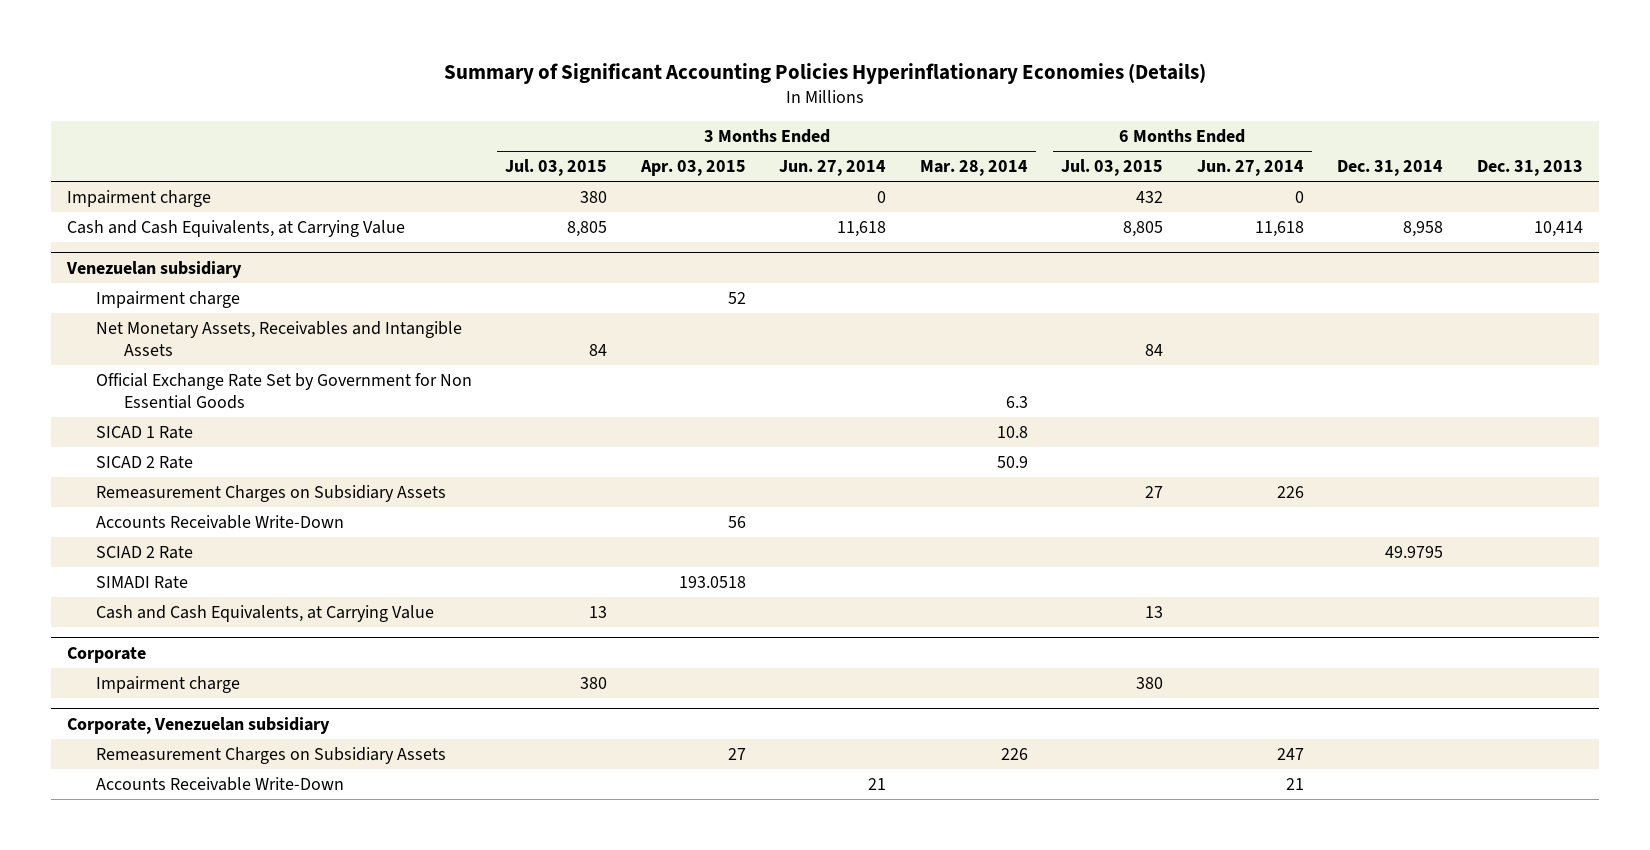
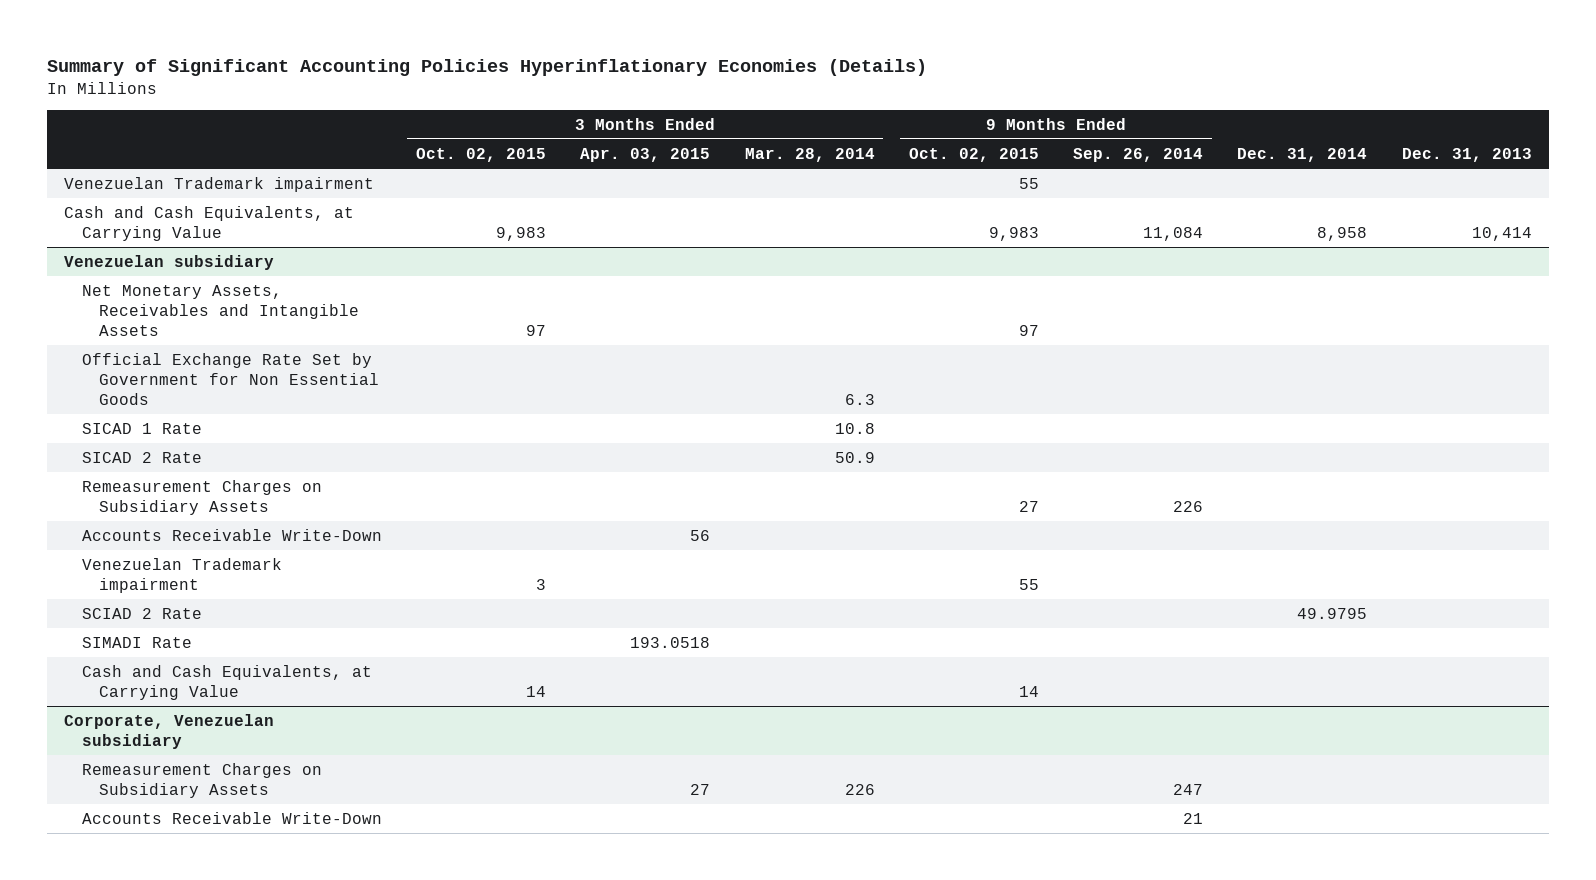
- | 3 Months Ended Jul. 03, 2015 | 3 Months Ended Apr. 03, 2015 | 3 Months Ended Jun. 27, 2014 | 3 Months Ended Mar. 28, 2014 | 6 Months Ended Jul. 03, 2015 | 6 Months Ended Jun. 27, 2014 | Dec. 31, 2014 | Dec. 31, 2013
+ | 3 Months Ended Oct. 02, 2015 | 3 Months Ended Apr. 03, 2015 | 3 Months Ended Mar. 28, 2014 | 9 Months Ended Oct. 02, 2015 | 9 Months Ended Sep. 26, 2014 | Dec. 31, 2014 | Dec. 31, 2013
- Impairment charge | 380 | | 0 | | 432 | 0 | |
+ Venezuelan Trademark impairment | | | | 55 | | |
@ Venezuelan subsidiary
- Impairment charge | | 52 | | | | | |
+ Venezuelan Trademark impairment | 3 | | | 55 | | |
- Corporate
- Impairment charge | 380 | | | | 380 | | |

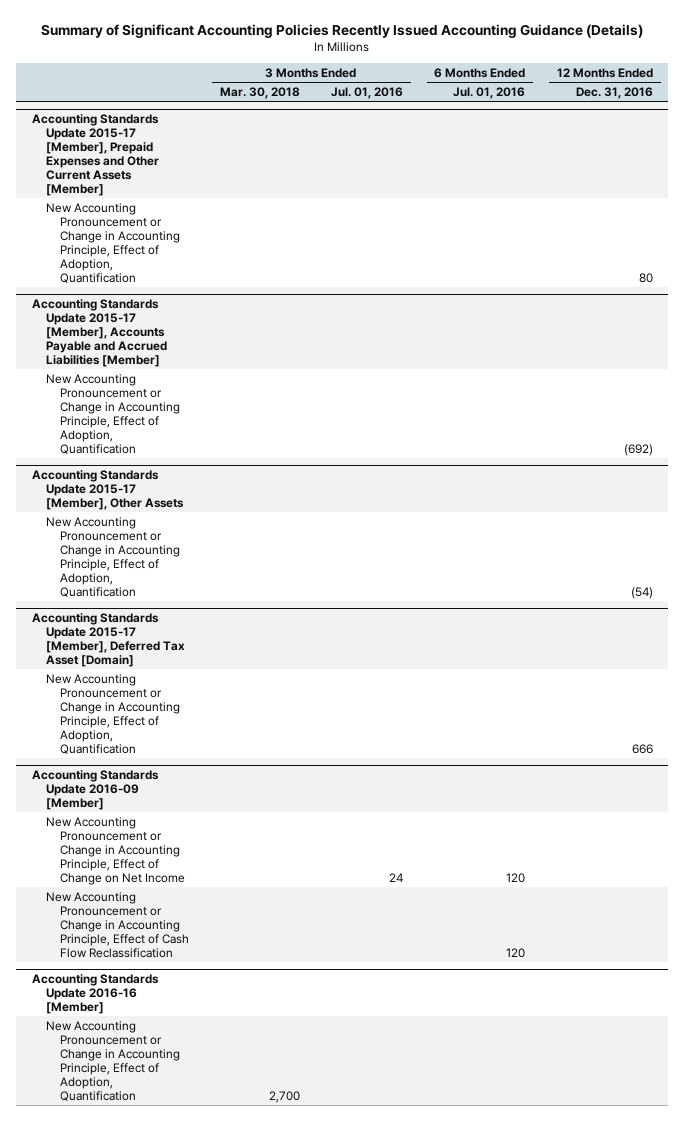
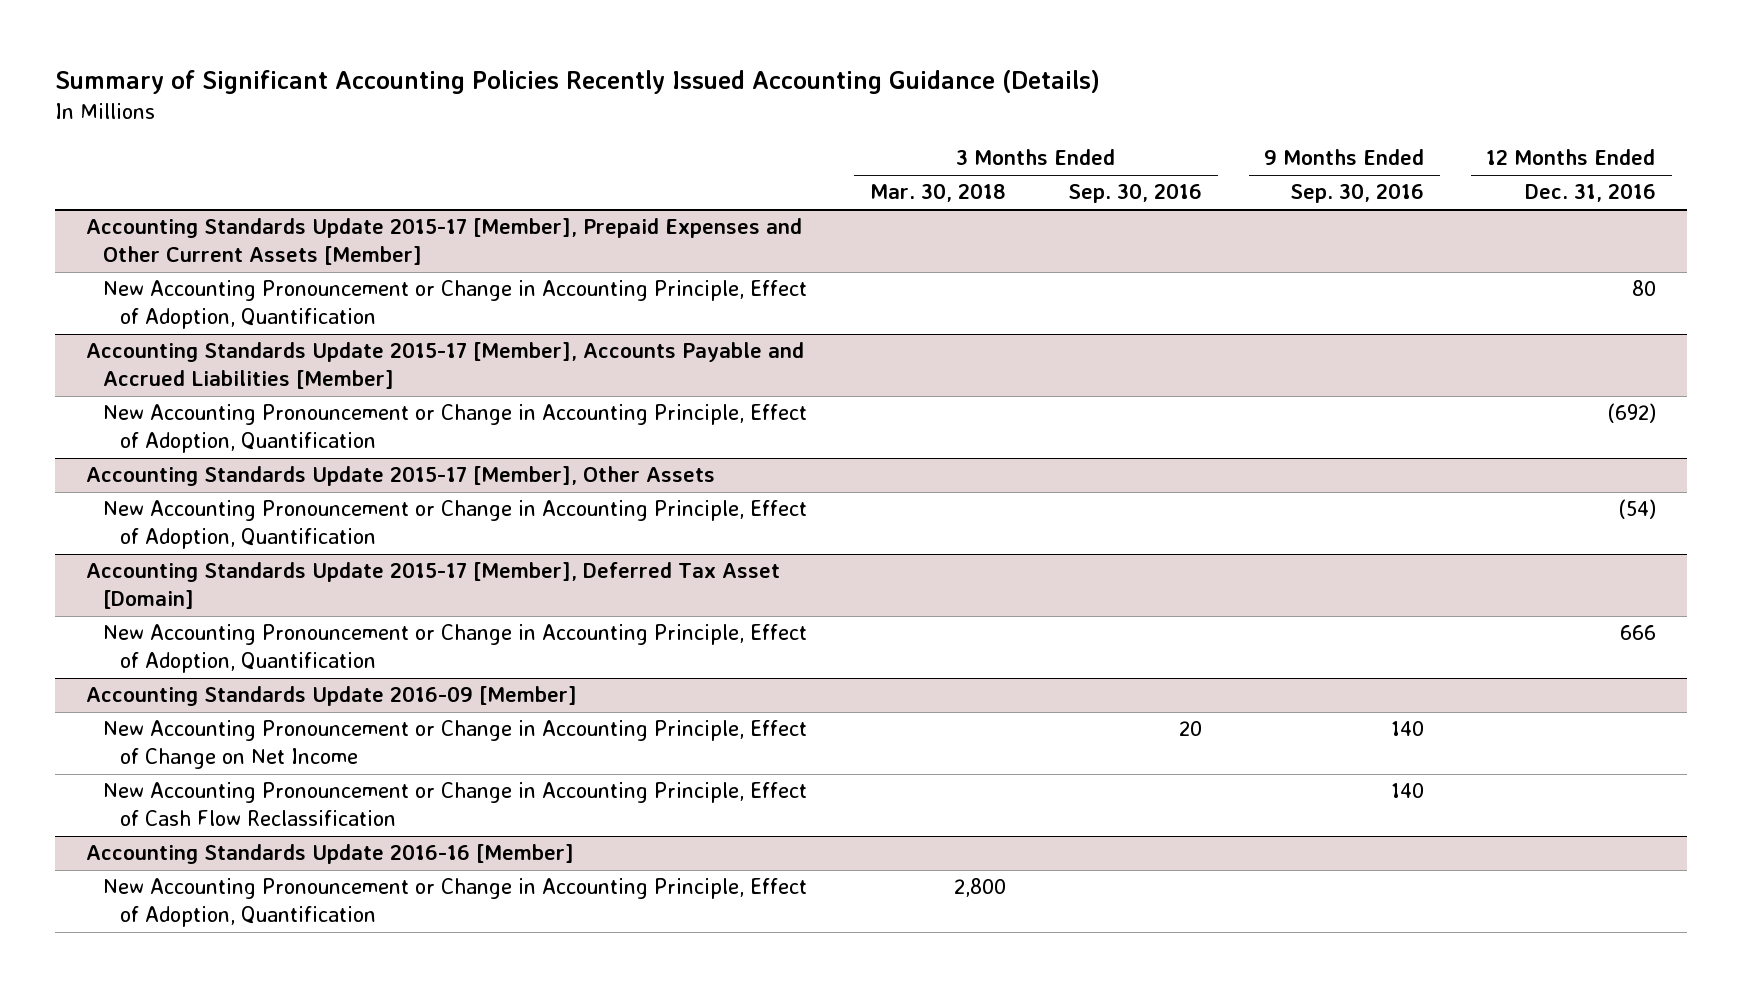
- | 3 Months Ended Mar. 30, 2018 | 3 Months Ended Jul. 01, 2016 | 6 Months Ended Jul. 01, 2016 | 12 Months Ended Dec. 31, 2016
+ | 3 Months Ended Mar. 30, 2018 | 3 Months Ended Sep. 30, 2016 | 9 Months Ended Sep. 30, 2016 | 12 Months Ended Dec. 31, 2016
@ Accounting Standards Update 2016-16 [Member]
- New Accounting Pronouncement or Change in Accounting Principle, Effect of Adoption, Quantification | 2,700 | | |
+ New Accounting Pronouncement or Change in Accounting Principle, Effect of Adoption, Quantification | 2,800 | | |

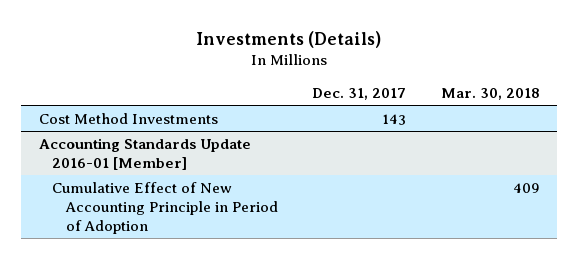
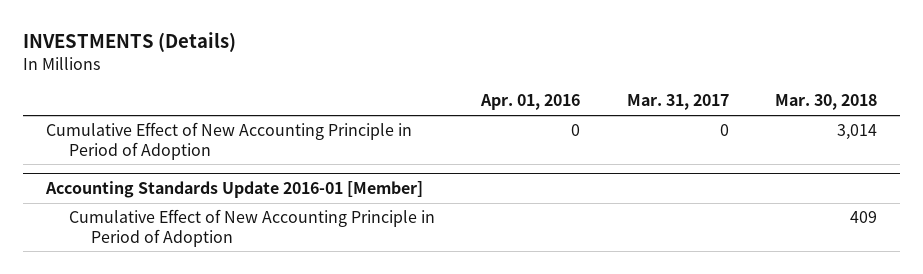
- Investments (Details)
+ INVESTMENTS (Details)
- | Dec. 31, 2017 | Mar. 30, 2018
+ | Apr. 01, 2016 | Mar. 31, 2017 | Mar. 30, 2018
- Cost Method Investments | 143 |
+ Cumulative Effect of New Accounting Principle in Period of Adoption | 0 | 0 | 3,014

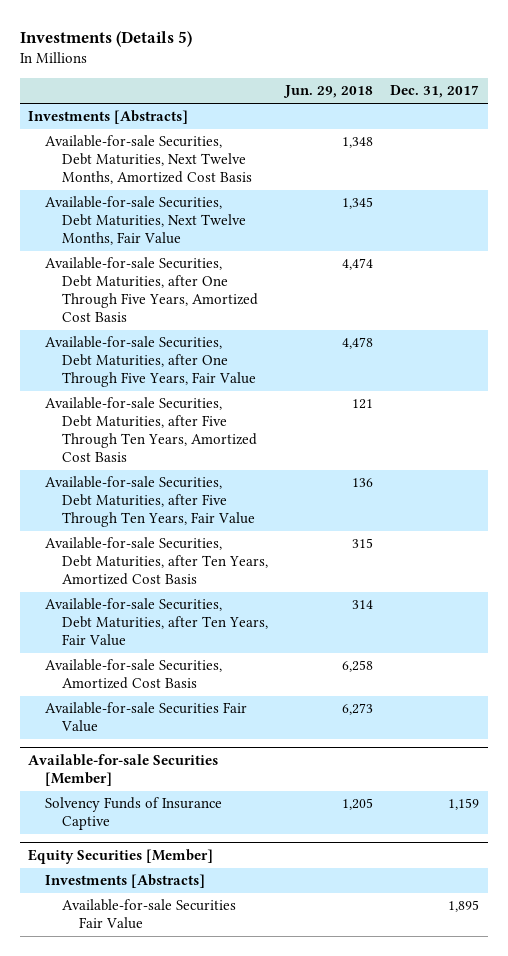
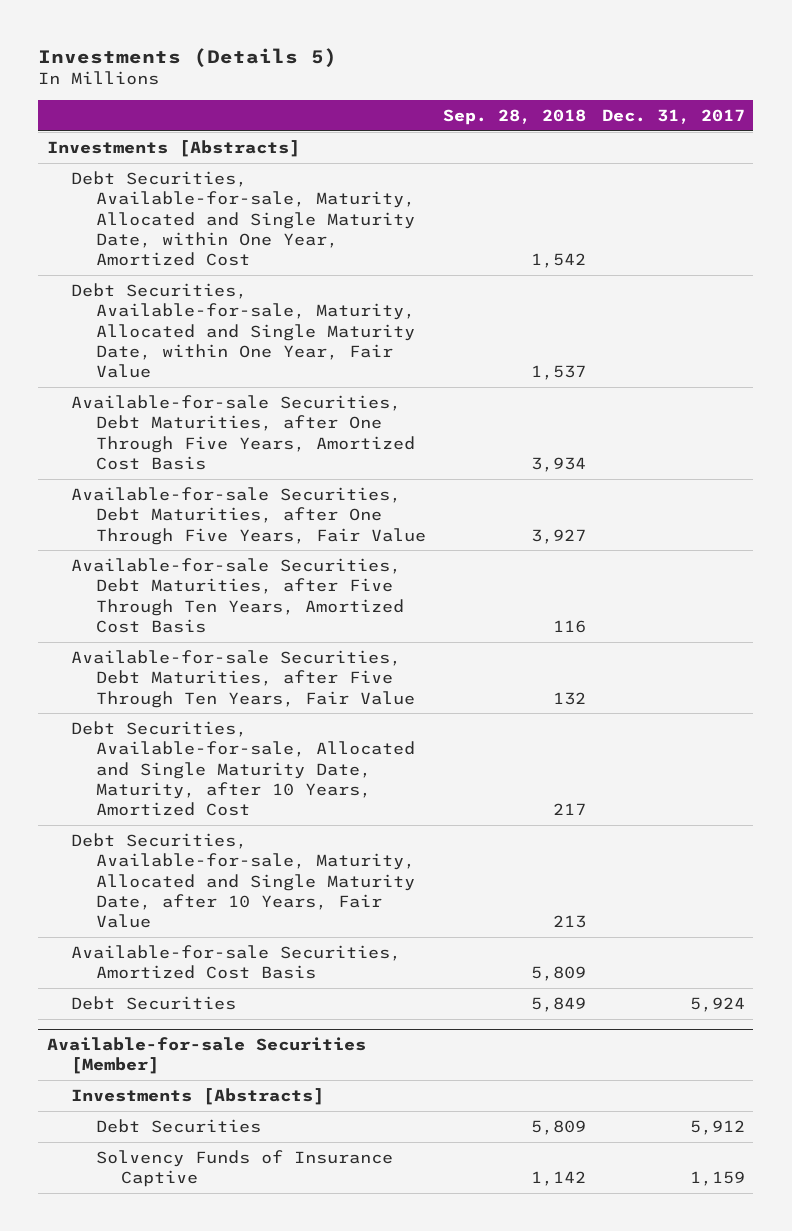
- | Jun. 29, 2018 | Dec. 31, 2017
+ | Sep. 28, 2018 | Dec. 31, 2017
- Available-for-sale Securities, Debt Maturities, Next Twelve Months, Amortized Cost Basis | 1,348 |
- Available-for-sale Securities, Debt Maturities, Next Twelve Months, Fair Value | 1,345 |
+ Debt Securities, Available-for-sale, Maturity, Allocated and Single Maturity Date, within One Year, Amortized Cost | 1,542 |
+ Debt Securities, Available-for-sale, Maturity, Allocated and Single Maturity Date, within One Year, Fair Value | 1,537 |
- Available-for-sale Securities, Debt Maturities, after Ten Years, Amortized Cost Basis | 315 |
- Available-for-sale Securities, Debt Maturities, after Ten Years, Fair Value | 314 |
+ Debt Securities, Available-for-sale, Allocated and Single Maturity Date, Maturity, after 10 Years, Amortized Cost | 217 |
+ Debt Securities, Available-for-sale, Maturity, Allocated and Single Maturity Date, after 10 Years, Fair Value | 213 |
- Available-for-sale Securities Fair Value | 6,273 |
+ Debt Securities | 5,849 | 5,924
@ Available-for-sale Securities [Member]
+ Investments [Abstracts]
+ Debt Securities | 5,809 | 5,912
- Equity Securities [Member]
- Investments [Abstracts]
- Available-for-sale Securities Fair Value | | 1,895

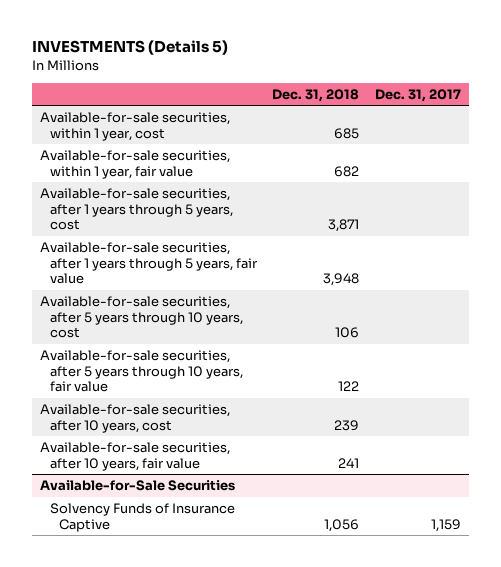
- Investments (Details 5)
+ INVESTMENTS (Details 5)
- | Sep. 28, 2018 | Dec. 31, 2017
+ | Dec. 31, 2018 | Dec. 31, 2017
- Investments [Abstracts]
- Debt Securities, Available-for-sale, Maturity, Allocated and Single Maturity Date, within One Year, Amortized Cost | 1,542 |
- Debt Securities, Available-for-sale, Maturity, Allocated and Single Maturity Date, within One Year, Fair Value | 1,537 |
- Available-for-sale Securities, Debt Maturities, after One Through Five Years, Amortized Cost Basis | 3,934 |
- Available-for-sale Securities, Debt Maturities, after One Through Five Years, Fair Value | 3,927 |
- Available-for-sale Securities, Debt Maturities, after Five Through Ten Years, Amortized Cost Basis | 116 |
- Available-for-sale Securities, Debt Maturities, after Five Through Ten Years, Fair Value | 132 |
- Debt Securities, Available-for-sale, Allocated and Single Maturity Date, Maturity, after 10 Years, Amortized Cost | 217 |
- Debt Securities, Available-for-sale, Maturity, Allocated and Single Maturity Date, after 10 Years, Fair Value | 213 |
- Available-for-sale Securities, Amortized Cost Basis | 5,809 |
- Debt Securities | 5,849 | 5,924
- Available-for-sale Securities [Member]
- Investments [Abstracts]
- Debt Securities | 5,809 | 5,912
+ Available-for-sale securities, within 1 year, cost | 685 |
+ Available-for-sale securities, within 1 year, fair value | 682 |
+ Available-for-sale securities, after 1 years through 5 years, cost | 3,871 |
+ Available-for-sale securities, after 1 years through 5 years, fair value | 3,948 |
+ Available-for-sale securities, after 5 years through 10 years, cost | 106 |
+ Available-for-sale securities, after 5 years through 10 years, fair value | 122 |
+ Available-for-sale securities, after 10 years, cost | 239 |
+ Available-for-sale securities, after 10 years, fair value | 241 |
+ Available-for-Sale Securities

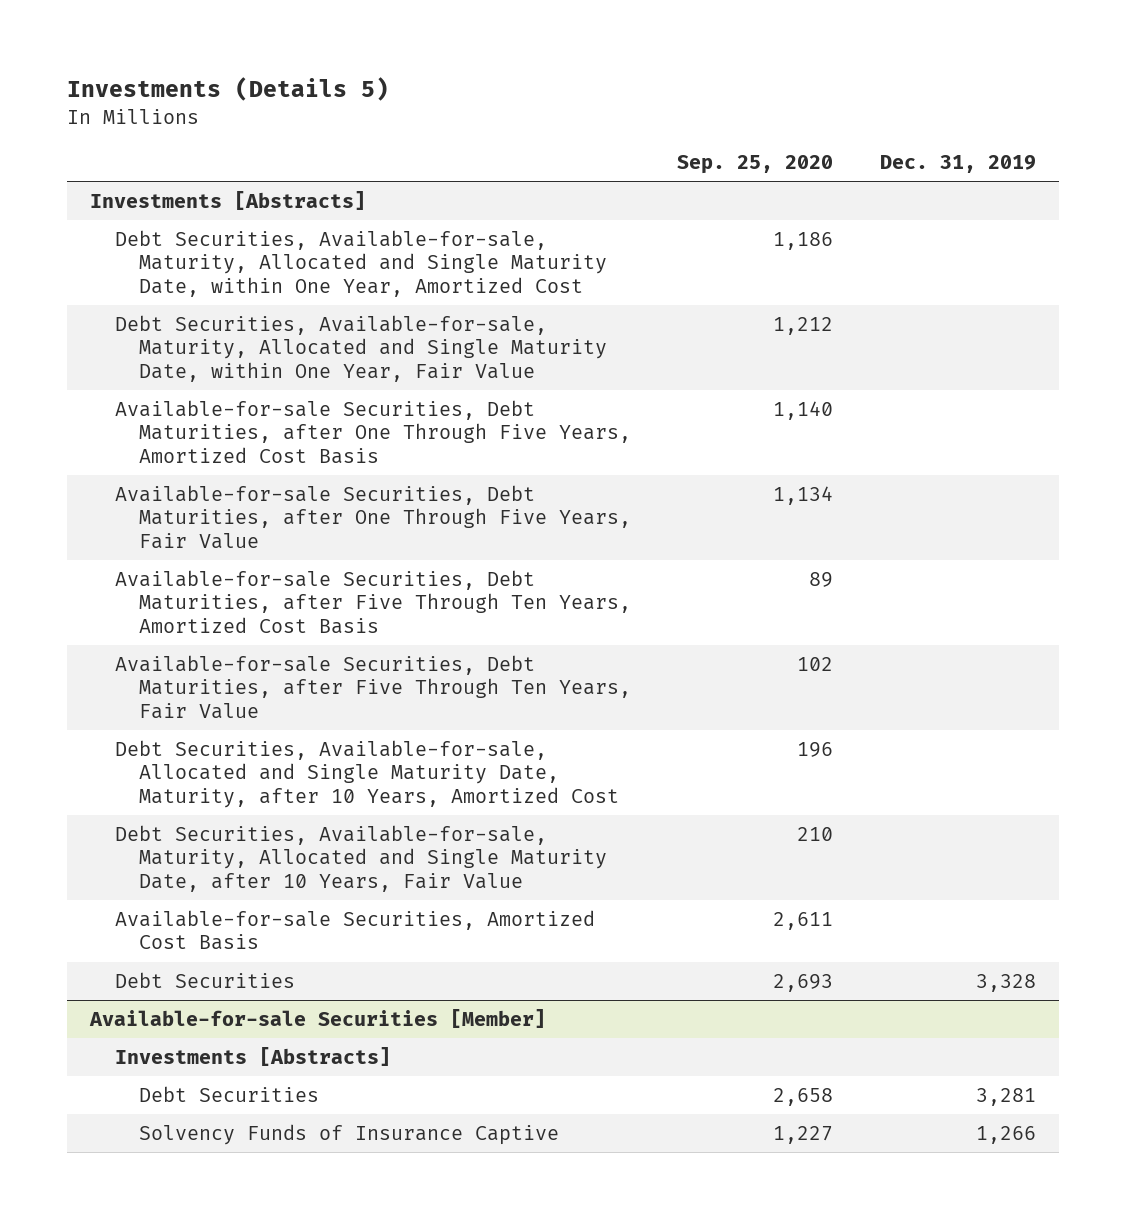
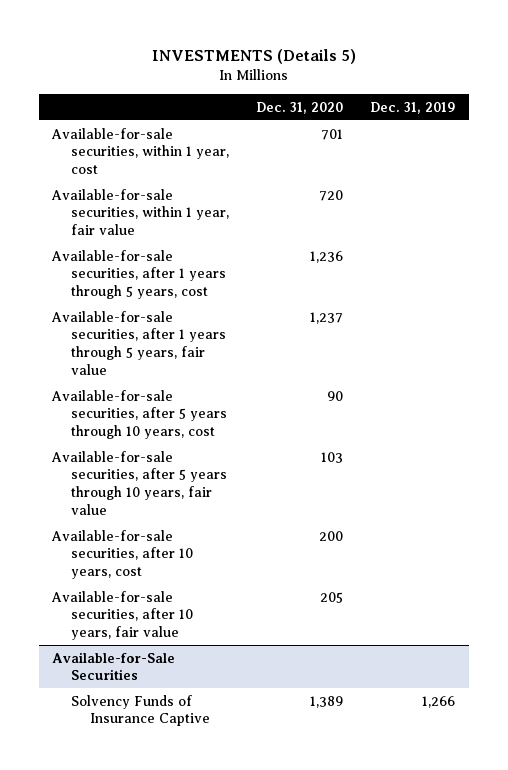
- Investments (Details 5)
+ INVESTMENTS (Details 5)
- | Sep. 25, 2020 | Dec. 31, 2019
+ | Dec. 31, 2020 | Dec. 31, 2019
- Investments [Abstracts]
- Debt Securities, Available-for-sale, Maturity, Allocated and Single Maturity Date, within One Year, Amortized Cost | 1,186 |
- Debt Securities, Available-for-sale, Maturity, Allocated and Single Maturity Date, within One Year, Fair Value | 1,212 |
- Available-for-sale Securities, Debt Maturities, after One Through Five Years, Amortized Cost Basis | 1,140 |
- Available-for-sale Securities, Debt Maturities, after One Through Five Years, Fair Value | 1,134 |
- Available-for-sale Securities, Debt Maturities, after Five Through Ten Years, Amortized Cost Basis | 89 |
- Available-for-sale Securities, Debt Maturities, after Five Through Ten Years, Fair Value | 102 |
- Debt Securities, Available-for-sale, Allocated and Single Maturity Date, Maturity, after 10 Years, Amortized Cost | 196 |
- Debt Securities, Available-for-sale, Maturity, Allocated and Single Maturity Date, after 10 Years, Fair Value | 210 |
- Available-for-sale Securities, Amortized Cost Basis | 2,611 |
- Debt Securities | 2,693 | 3,328
- Available-for-sale Securities [Member]
- Investments [Abstracts]
- Debt Securities | 2,658 | 3,281
+ Available-for-sale securities, within 1 year, cost | 701 |
+ Available-for-sale securities, within 1 year, fair value | 720 |
+ Available-for-sale securities, after 1 years through 5 years, cost | 1,236 |
+ Available-for-sale securities, after 1 years through 5 years, fair value | 1,237 |
+ Available-for-sale securities, after 5 years through 10 years, cost | 90 |
+ Available-for-sale securities, after 5 years through 10 years, fair value | 103 |
+ Available-for-sale securities, after 10 years, cost | 200 |
+ Available-for-sale securities, after 10 years, fair value | 205 |
+ Available-for-Sale Securities

